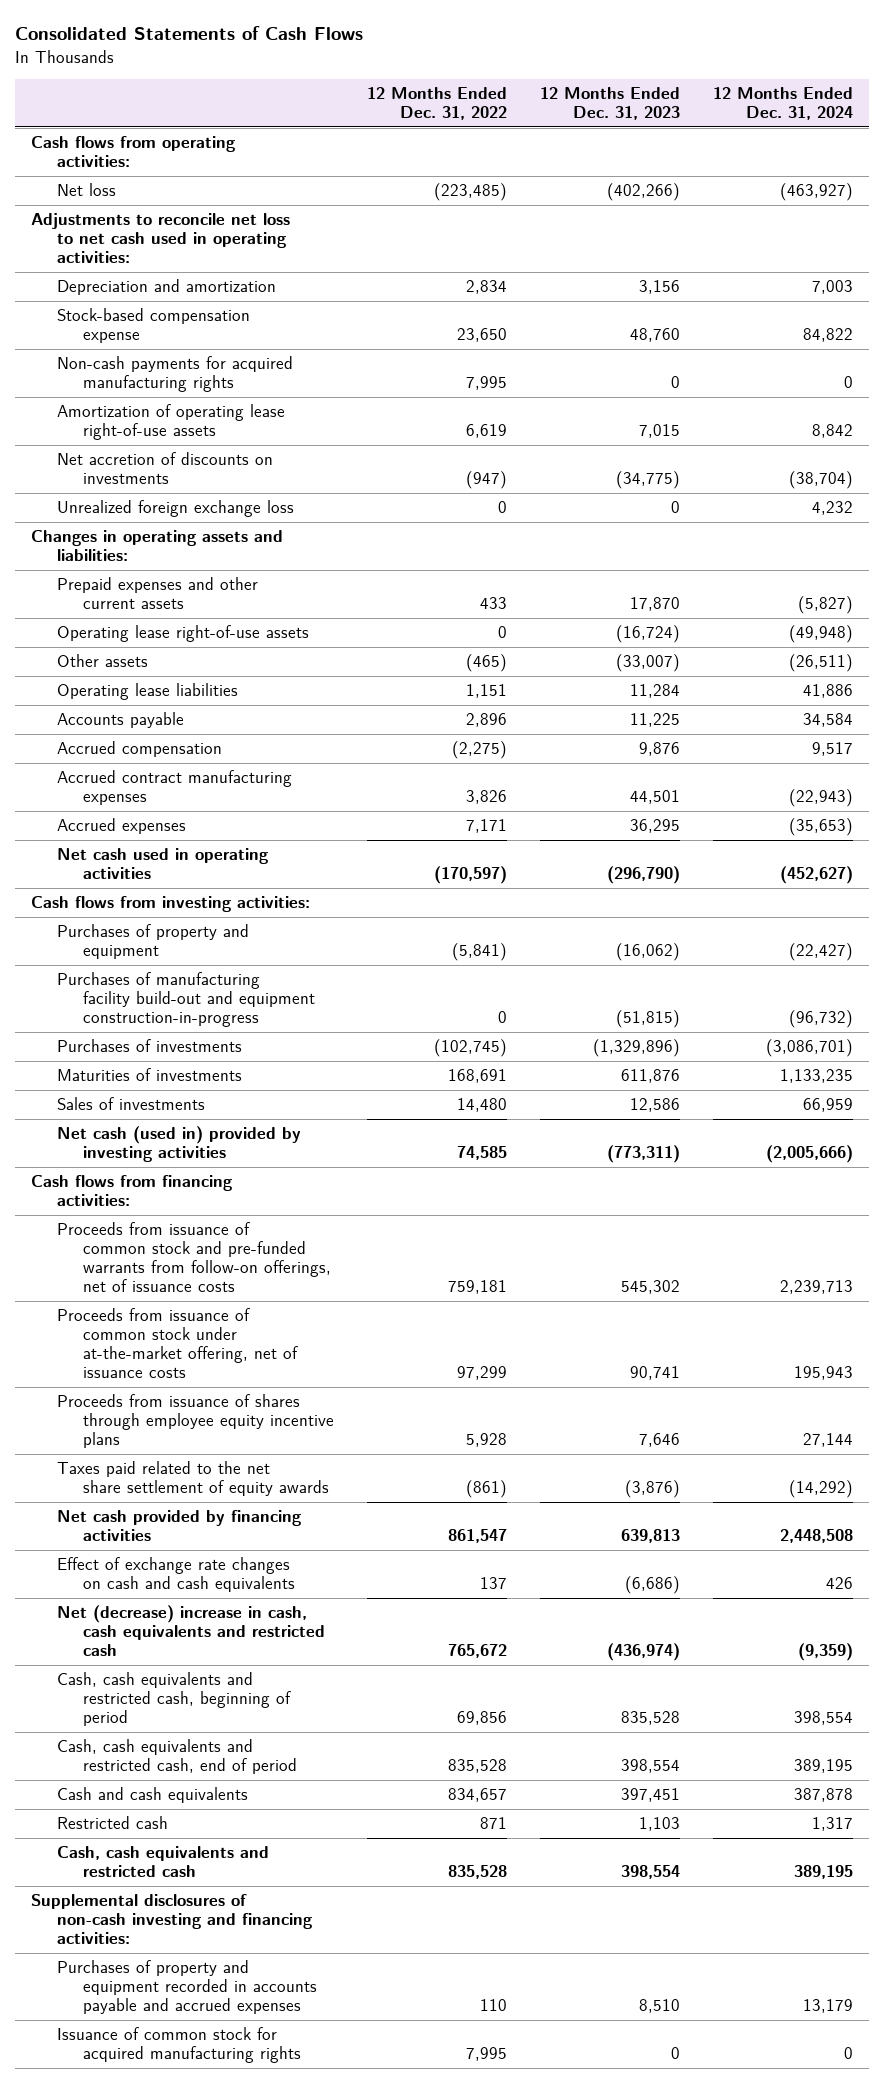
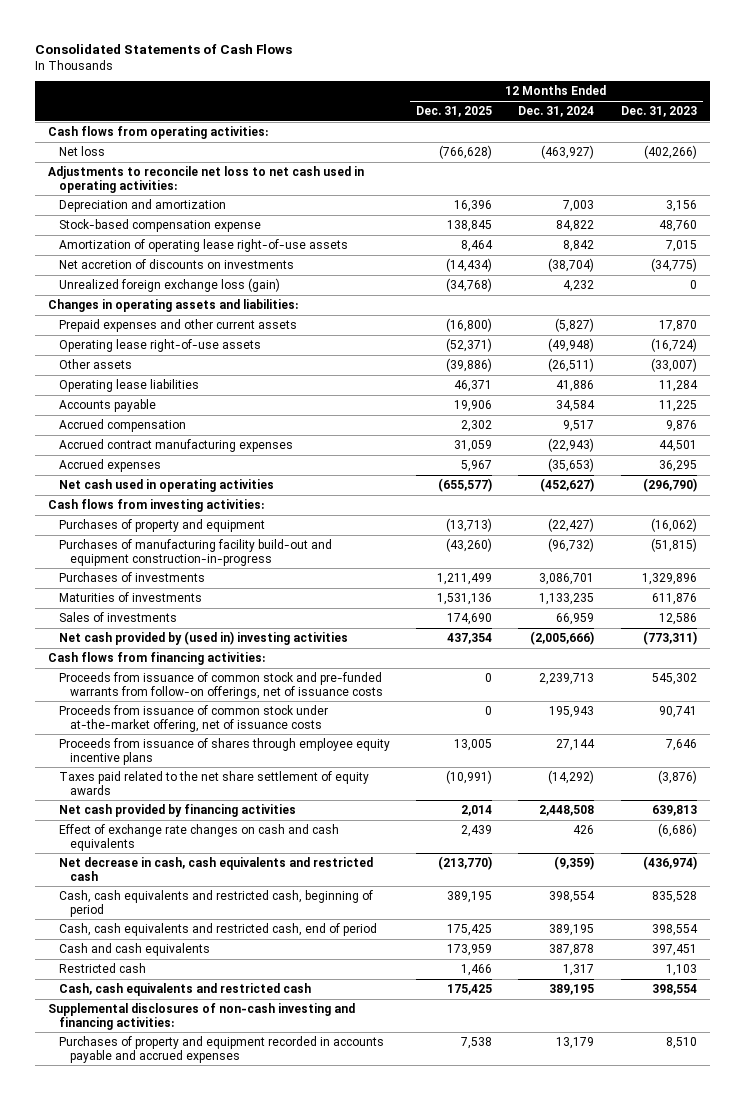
- | 12 Months Ended Dec. 31, 2022 | 12 Months Ended Dec. 31, 2023 | 12 Months Ended Dec. 31, 2024
+ | 12 Months Ended Dec. 31, 2025 | 12 Months Ended Dec. 31, 2024 | 12 Months Ended Dec. 31, 2023
- Non-cash payments for acquired manufacturing rights | 7,995 | 0 | 0
- Unrealized foreign exchange loss | 0 | 0 | 4,232
+ Unrealized foreign exchange loss (gain) | (34,768) | 4,232 | 0
- Purchases of investments | (102,745) | (1,329,896) | (3,086,701)
+ Purchases of investments | 1,211,499 | 3,086,701 | 1,329,896
- Net cash (used in) provided by investing activities | 74,585 | (773,311) | (2,005,666)
+ Net cash provided by (used in) investing activities | 437,354 | (2,005,666) | (773,311)
- Net (decrease) increase in cash, cash equivalents and restricted cash | 765,672 | (436,974) | (9,359)
+ Net decrease in cash, cash equivalents and restricted cash | (213,770) | (9,359) | (436,974)
- Issuance of common stock for acquired manufacturing rights | 7,995 | 0 | 0

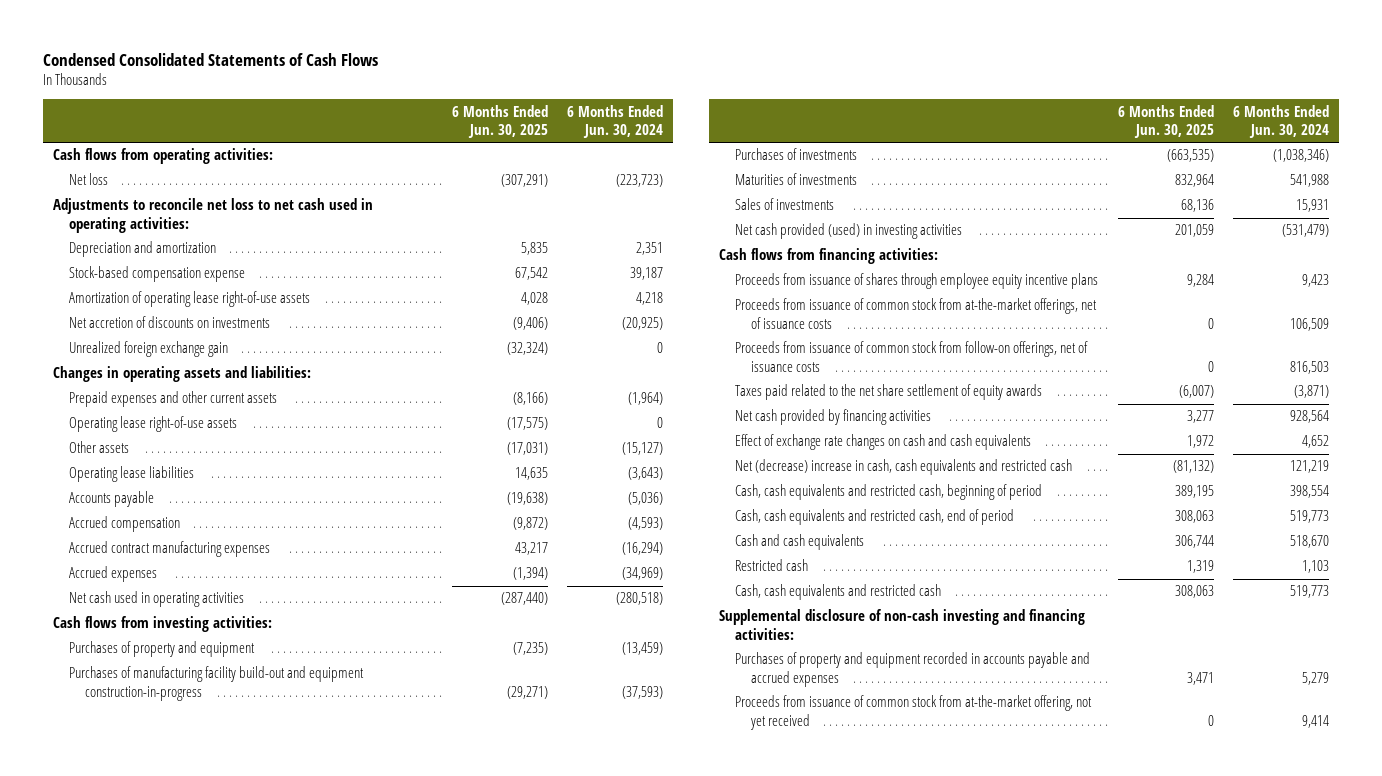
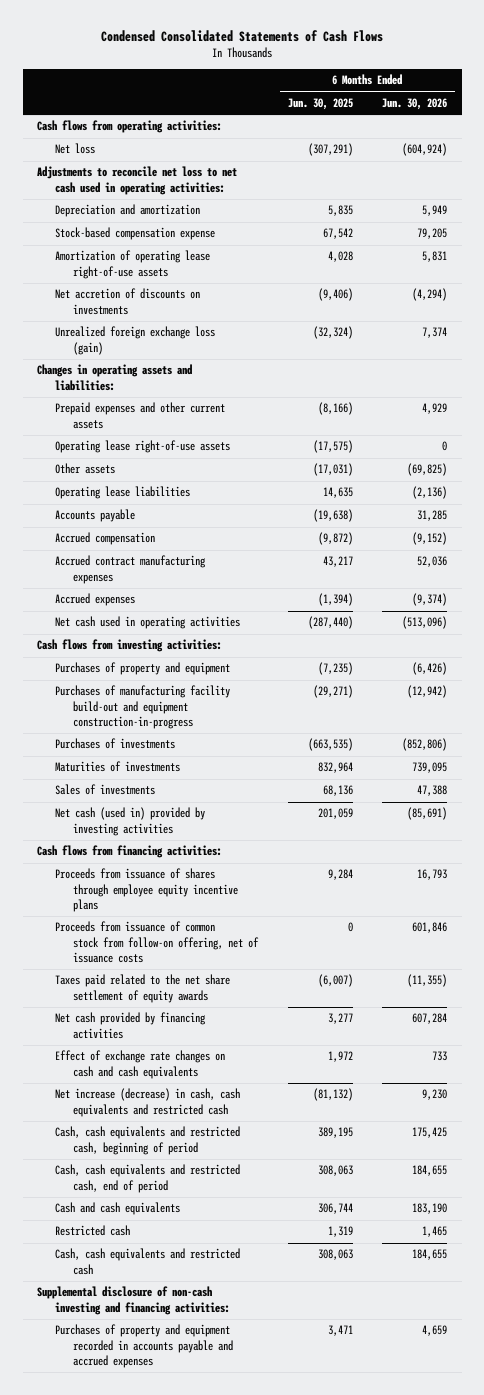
- | 6 Months Ended Jun. 30, 2025 | 6 Months Ended Jun. 30, 2024
+ | 6 Months Ended Jun. 30, 2025 | 6 Months Ended Jun. 30, 2026
- Unrealized foreign exchange gain | (32,324) | 0
+ Unrealized foreign exchange loss (gain) | (32,324) | 7,374
- Net cash provided (used) in investing activities | 201,059 | (531,479)
+ Net cash (used in) provided by investing activities | 201,059 | (85,691)
- Proceeds from issuance of common stock from at-the-market offerings, net of issuance costs | 0 | 106,509
- Proceeds from issuance of common stock from follow-on offerings, net of issuance costs | 0 | 816,503
+ Proceeds from issuance of common stock from follow-on offering, net of issuance costs | 0 | 601,846
- Net (decrease) increase in cash, cash equivalents and restricted cash | (81,132) | 121,219
+ Net increase (decrease) in cash, cash equivalents and restricted cash | (81,132) | 9,230
- Proceeds from issuance of common stock from at-the-market offering, not yet received | 0 | 9,414

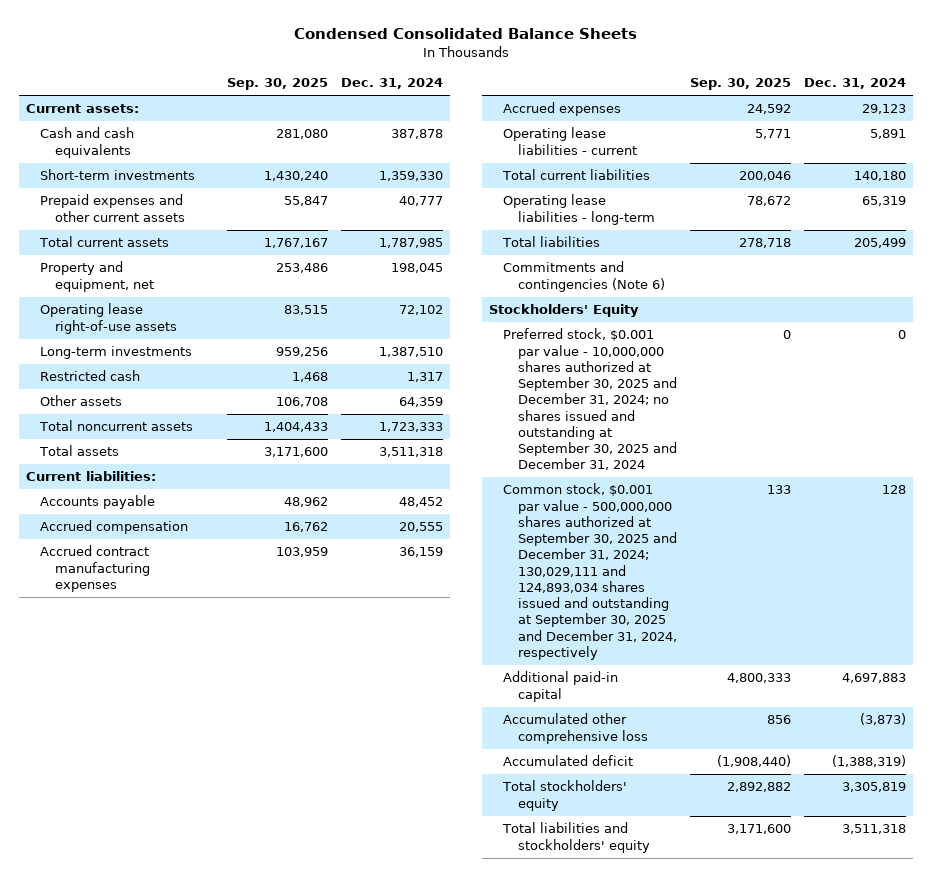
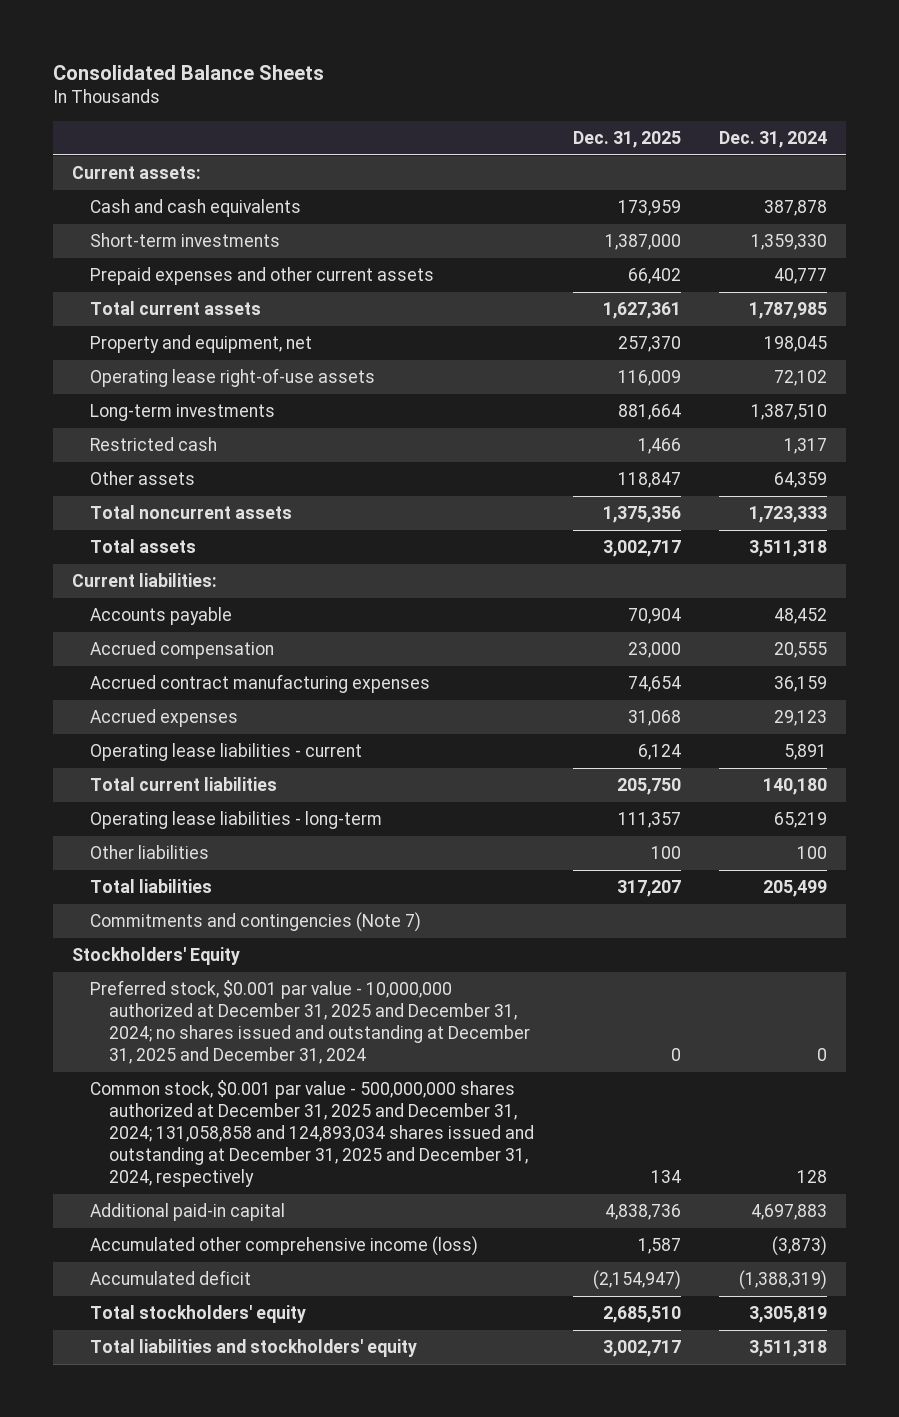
- Condensed Consolidated Balance Sheets
+ Consolidated Balance Sheets
- | Sep. 30, 2025 | Dec. 31, 2024
+ | Dec. 31, 2025 | Dec. 31, 2024
- Operating lease liabilities - long-term | 78,672 | 65,319
+ Operating lease liabilities - long-term | 111,357 | 65,219
+ Other liabilities | 100 | 100
- Commitments and contingencies (Note 6)
+ Commitments and contingencies (Note 7)
- Preferred stock, $0.001 par value - 10,000,000 shares authorized at September 30, 2025 and December 31, 2024; no shares issued and outstanding at September 30, 2025 and December 31, 2024 | 0 | 0
- Common stock, $0.001 par value - 500,000,000 shares authorized at September 30, 2025 and December 31, 2024; 130,029,111 and 124,893,034 shares issued and outstanding at September 30, 2025 and December 31, 2024, respectively | 133 | 128
+ Preferred stock, $0.001 par value - 10,000,000 authorized at December 31, 2025 and December 31, 2024; no shares issued and outstanding at December 31, 2025 and December 31, 2024 | 0 | 0
+ Common stock, $0.001 par value - 500,000,000 shares authorized at December 31, 2025 and December 31, 2024; 131,058,858 and 124,893,034 shares issued and outstanding at December 31, 2025 and December 31, 2024, respectively | 134 | 128
- Accumulated other comprehensive loss | 856 | (3,873)
+ Accumulated other comprehensive income (loss) | 1,587 | (3,873)

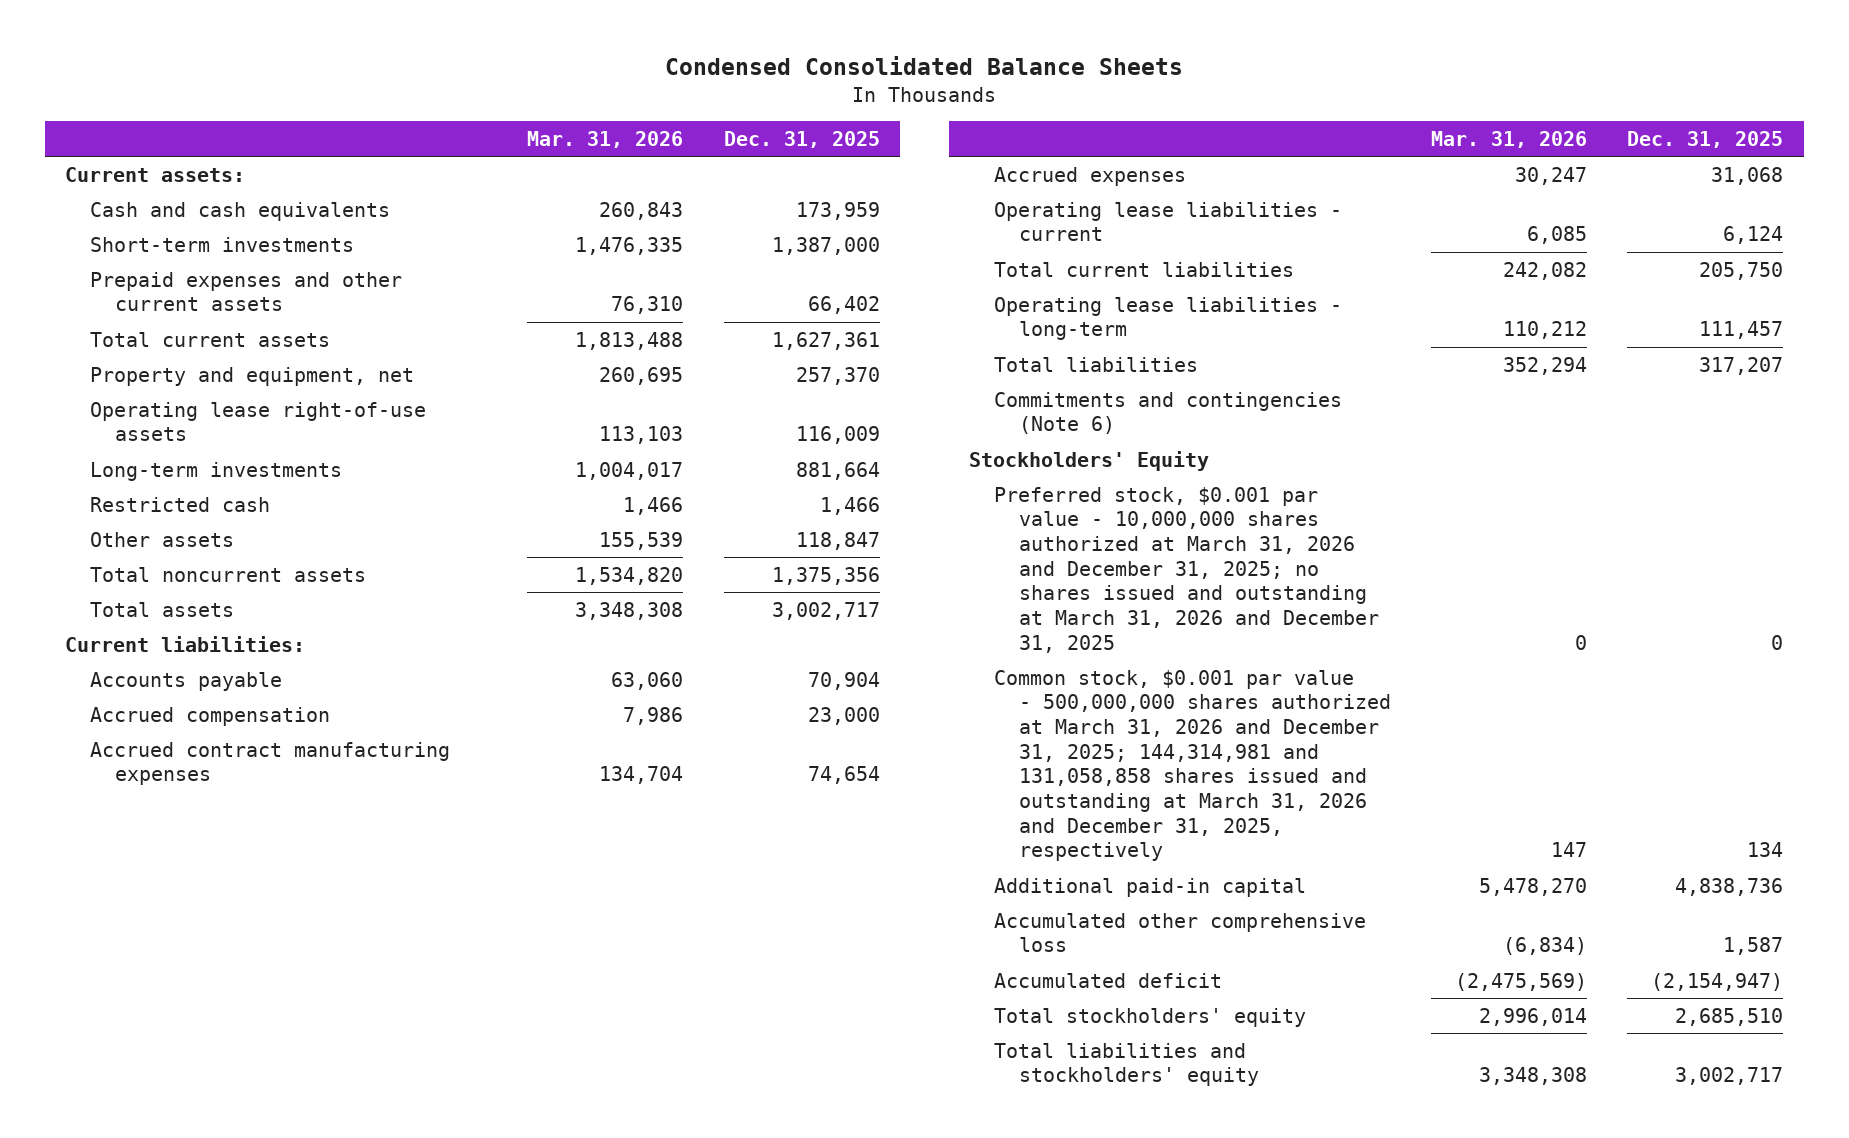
- Consolidated Balance Sheets
+ Condensed Consolidated Balance Sheets
- | Dec. 31, 2025 | Dec. 31, 2024
+ | Mar. 31, 2026 | Dec. 31, 2025
- Operating lease liabilities - long-term | 111,357 | 65,219
- Other liabilities | 100 | 100
+ Operating lease liabilities - long-term | 110,212 | 111,457
- Commitments and contingencies (Note 7)
+ Commitments and contingencies (Note 6)
- Preferred stock, $0.001 par value - 10,000,000 authorized at December 31, 2025 and December 31, 2024; no shares issued and outstanding at December 31, 2025 and December 31, 2024 | 0 | 0
- Common stock, $0.001 par value - 500,000,000 shares authorized at December 31, 2025 and December 31, 2024; 131,058,858 and 124,893,034 shares issued and outstanding at December 31, 2025 and December 31, 2024, respectively | 134 | 128
+ Preferred stock, $0.001 par value - 10,000,000 shares authorized at March 31, 2026 and December 31, 2025; no shares issued and outstanding at March 31, 2026 and December 31, 2025 | 0 | 0
+ Common stock, $0.001 par value - 500,000,000 shares authorized at March 31, 2026 and December 31, 2025; 144,314,981 and 131,058,858 shares issued and outstanding at March 31, 2026 and December 31, 2025, respectively | 147 | 134
- Accumulated other comprehensive income (loss) | 1,587 | (3,873)
+ Accumulated other comprehensive loss | (6,834) | 1,587

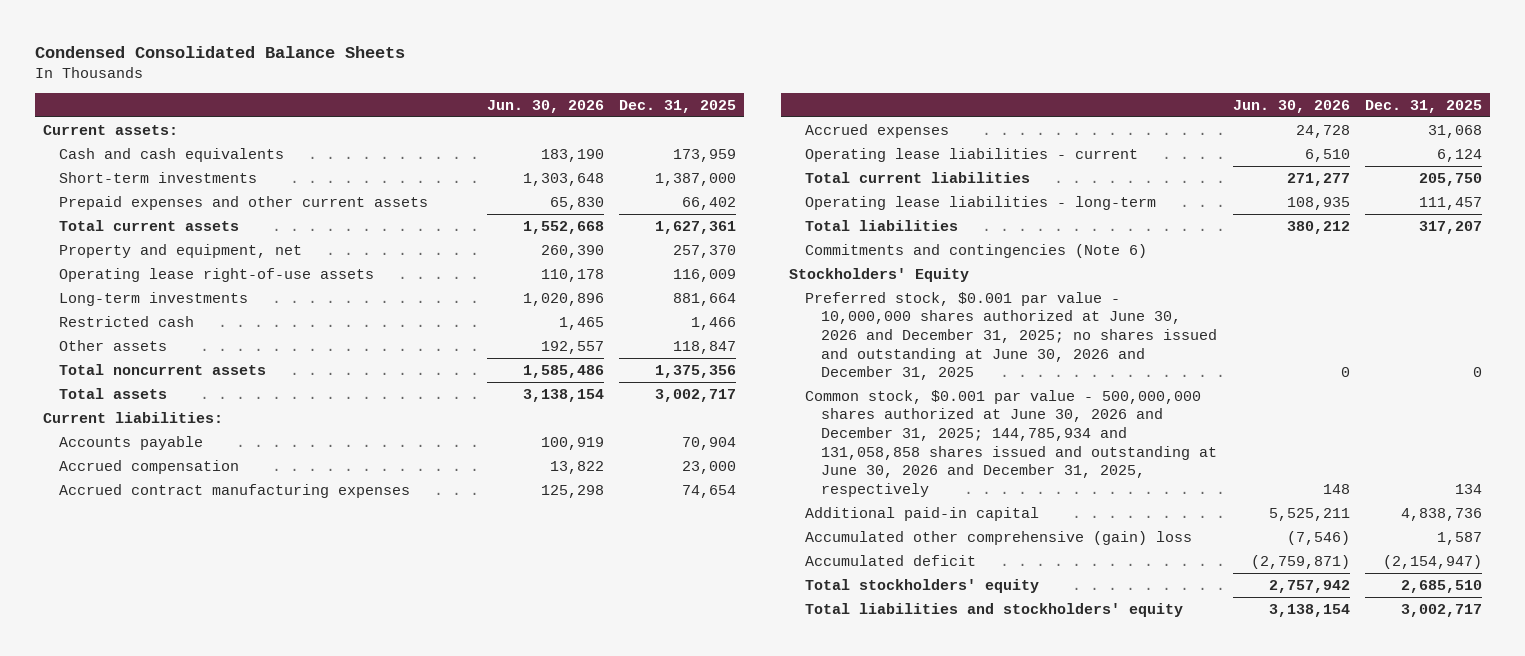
- | Mar. 31, 2026 | Dec. 31, 2025
+ | Jun. 30, 2026 | Dec. 31, 2025
- Preferred stock, $0.001 par value - 10,000,000 shares authorized at March 31, 2026 and December 31, 2025; no shares issued and outstanding at March 31, 2026 and December 31, 2025 | 0 | 0
- Common stock, $0.001 par value - 500,000,000 shares authorized at March 31, 2026 and December 31, 2025; 144,314,981 and 131,058,858 shares issued and outstanding at March 31, 2026 and December 31, 2025, respectively | 147 | 134
+ Preferred stock, $0.001 par value - 10,000,000 shares authorized at June 30, 2026 and December 31, 2025; no shares issued and outstanding at June 30, 2026 and December 31, 2025 | 0 | 0
+ Common stock, $0.001 par value - 500,000,000 shares authorized at June 30, 2026 and December 31, 2025; 144,785,934 and 131,058,858 shares issued and outstanding at June 30, 2026 and December 31, 2025, respectively | 148 | 134
- Accumulated other comprehensive loss | (6,834) | 1,587
+ Accumulated other comprehensive (gain) loss | (7,546) | 1,587

